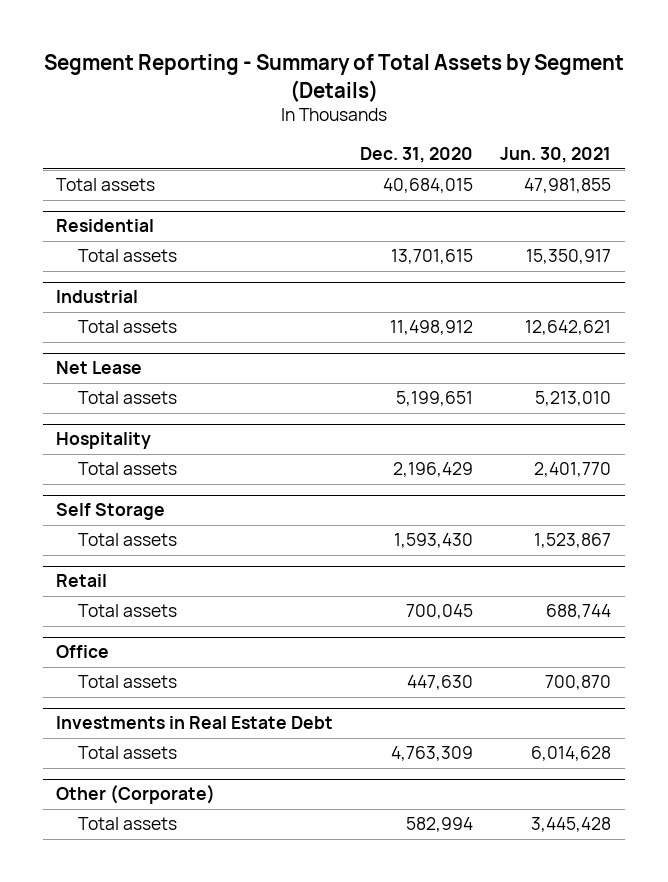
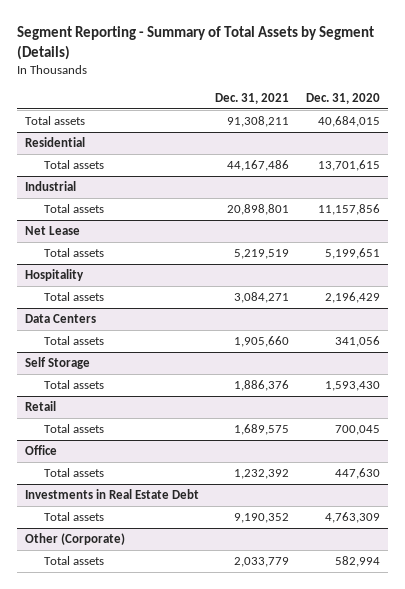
- | Dec. 31, 2020 | Jun. 30, 2021
+ | Dec. 31, 2021 | Dec. 31, 2020
@ Industrial
- Total assets | 11,498,912 | 12,642,621
+ Total assets | 20,898,801 | 11,157,856
+ Data Centers
+ Total assets | 1,905,660 | 341,056

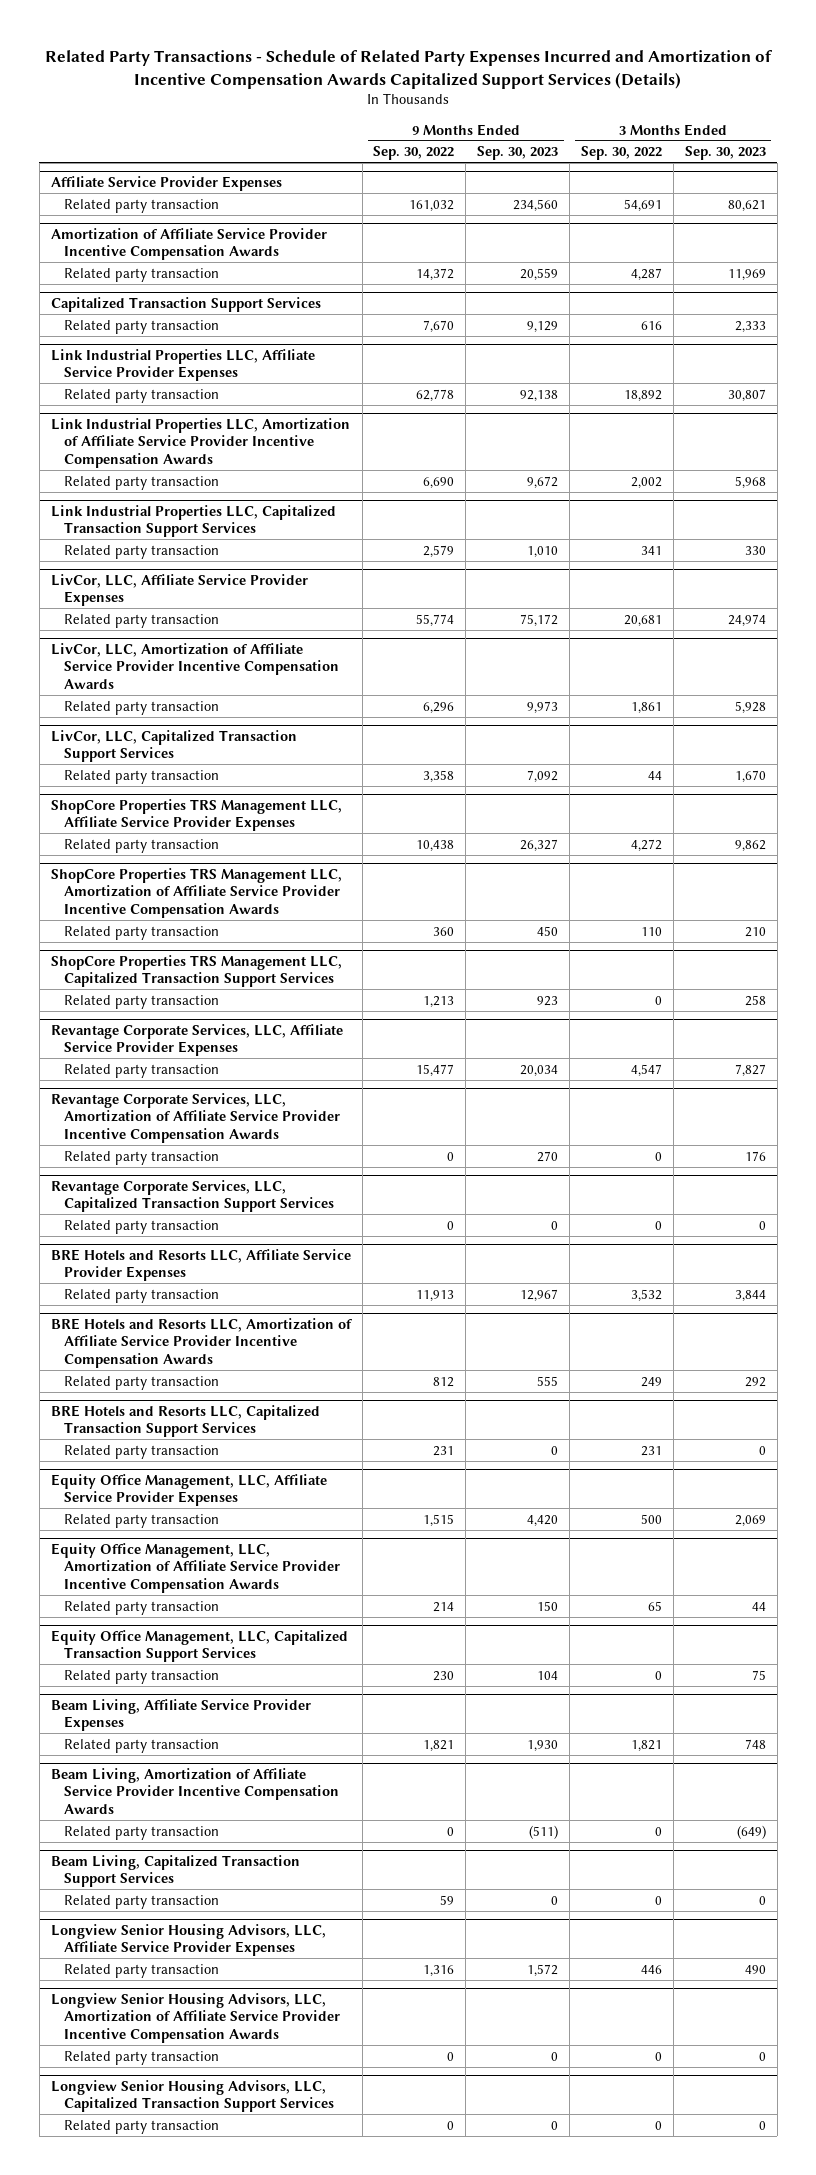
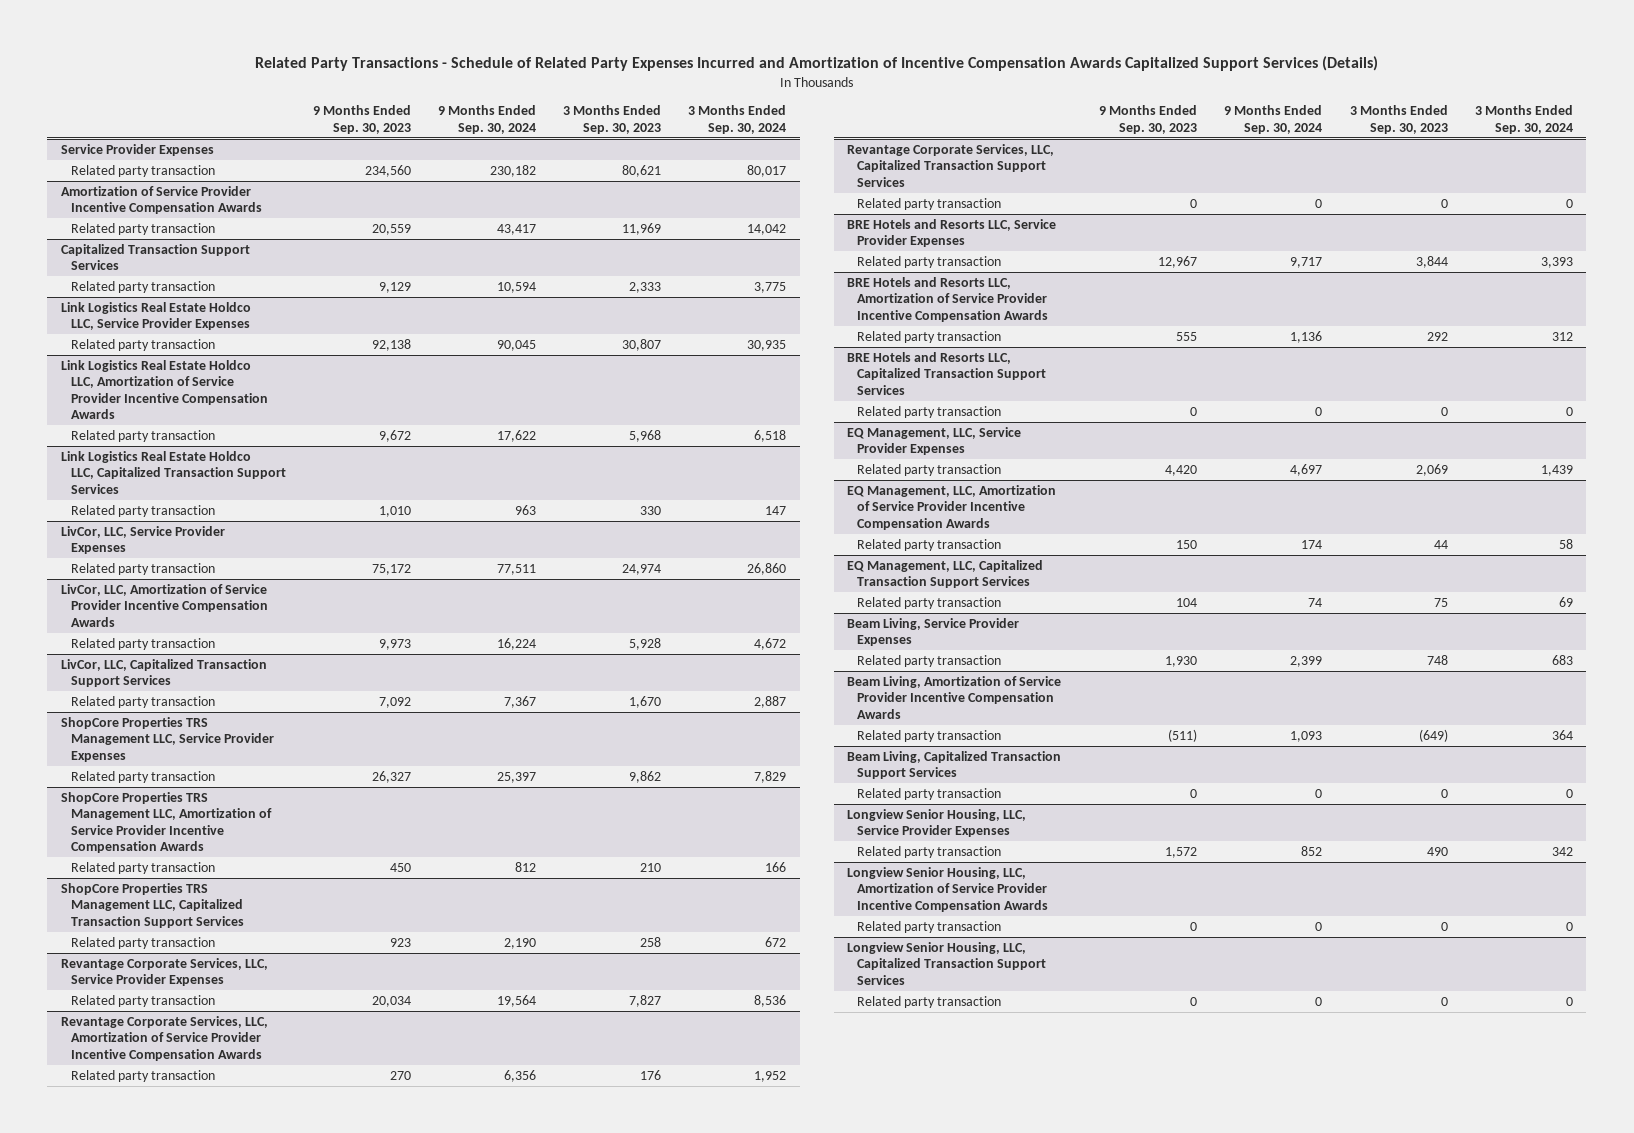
- | 9 Months Ended Sep. 30, 2022 | 9 Months Ended Sep. 30, 2023 | 3 Months Ended Sep. 30, 2022 | 3 Months Ended Sep. 30, 2023
+ | 9 Months Ended Sep. 30, 2023 | 9 Months Ended Sep. 30, 2024 | 3 Months Ended Sep. 30, 2023 | 3 Months Ended Sep. 30, 2024
- Affiliate Service Provider Expenses
+ Service Provider Expenses
- Amortization of Affiliate Service Provider Incentive Compensation Awards
+ Amortization of Service Provider Incentive Compensation Awards
- Link Industrial Properties LLC, Affiliate Service Provider Expenses
+ Link Logistics Real Estate Holdco LLC, Service Provider Expenses
- Link Industrial Properties LLC, Amortization of Affiliate Service Provider Incentive Compensation Awards
+ Link Logistics Real Estate Holdco LLC, Amortization of Service Provider Incentive Compensation Awards
- Link Industrial Properties LLC, Capitalized Transaction Support Services
+ Link Logistics Real Estate Holdco LLC, Capitalized Transaction Support Services
- LivCor, LLC, Affiliate Service Provider Expenses
+ LivCor, LLC, Service Provider Expenses
- LivCor, LLC, Amortization of Affiliate Service Provider Incentive Compensation Awards
+ LivCor, LLC, Amortization of Service Provider Incentive Compensation Awards
- ShopCore Properties TRS Management LLC, Affiliate Service Provider Expenses
+ ShopCore Properties TRS Management LLC, Service Provider Expenses
- ShopCore Properties TRS Management LLC, Amortization of Affiliate Service Provider Incentive Compensation Awards
+ ShopCore Properties TRS Management LLC, Amortization of Service Provider Incentive Compensation Awards
- Revantage Corporate Services, LLC, Affiliate Service Provider Expenses
+ Revantage Corporate Services, LLC, Service Provider Expenses
- Revantage Corporate Services, LLC, Amortization of Affiliate Service Provider Incentive Compensation Awards
+ Revantage Corporate Services, LLC, Amortization of Service Provider Incentive Compensation Awards
- BRE Hotels and Resorts LLC, Affiliate Service Provider Expenses
+ BRE Hotels and Resorts LLC, Service Provider Expenses
- BRE Hotels and Resorts LLC, Amortization of Affiliate Service Provider Incentive Compensation Awards
+ BRE Hotels and Resorts LLC, Amortization of Service Provider Incentive Compensation Awards
- Equity Office Management, LLC, Affiliate Service Provider Expenses
+ EQ Management, LLC, Service Provider Expenses
- Equity Office Management, LLC, Amortization of Affiliate Service Provider Incentive Compensation Awards
+ EQ Management, LLC, Amortization of Service Provider Incentive Compensation Awards
- Equity Office Management, LLC, Capitalized Transaction Support Services
+ EQ Management, LLC, Capitalized Transaction Support Services
- Beam Living, Affiliate Service Provider Expenses
+ Beam Living, Service Provider Expenses
- Beam Living, Amortization of Affiliate Service Provider Incentive Compensation Awards
+ Beam Living, Amortization of Service Provider Incentive Compensation Awards
- Longview Senior Housing Advisors, LLC, Affiliate Service Provider Expenses
+ Longview Senior Housing, LLC, Service Provider Expenses
- Longview Senior Housing Advisors, LLC, Amortization of Affiliate Service Provider Incentive Compensation Awards
+ Longview Senior Housing, LLC, Amortization of Service Provider Incentive Compensation Awards
- Longview Senior Housing Advisors, LLC, Capitalized Transaction Support Services
+ Longview Senior Housing, LLC, Capitalized Transaction Support Services

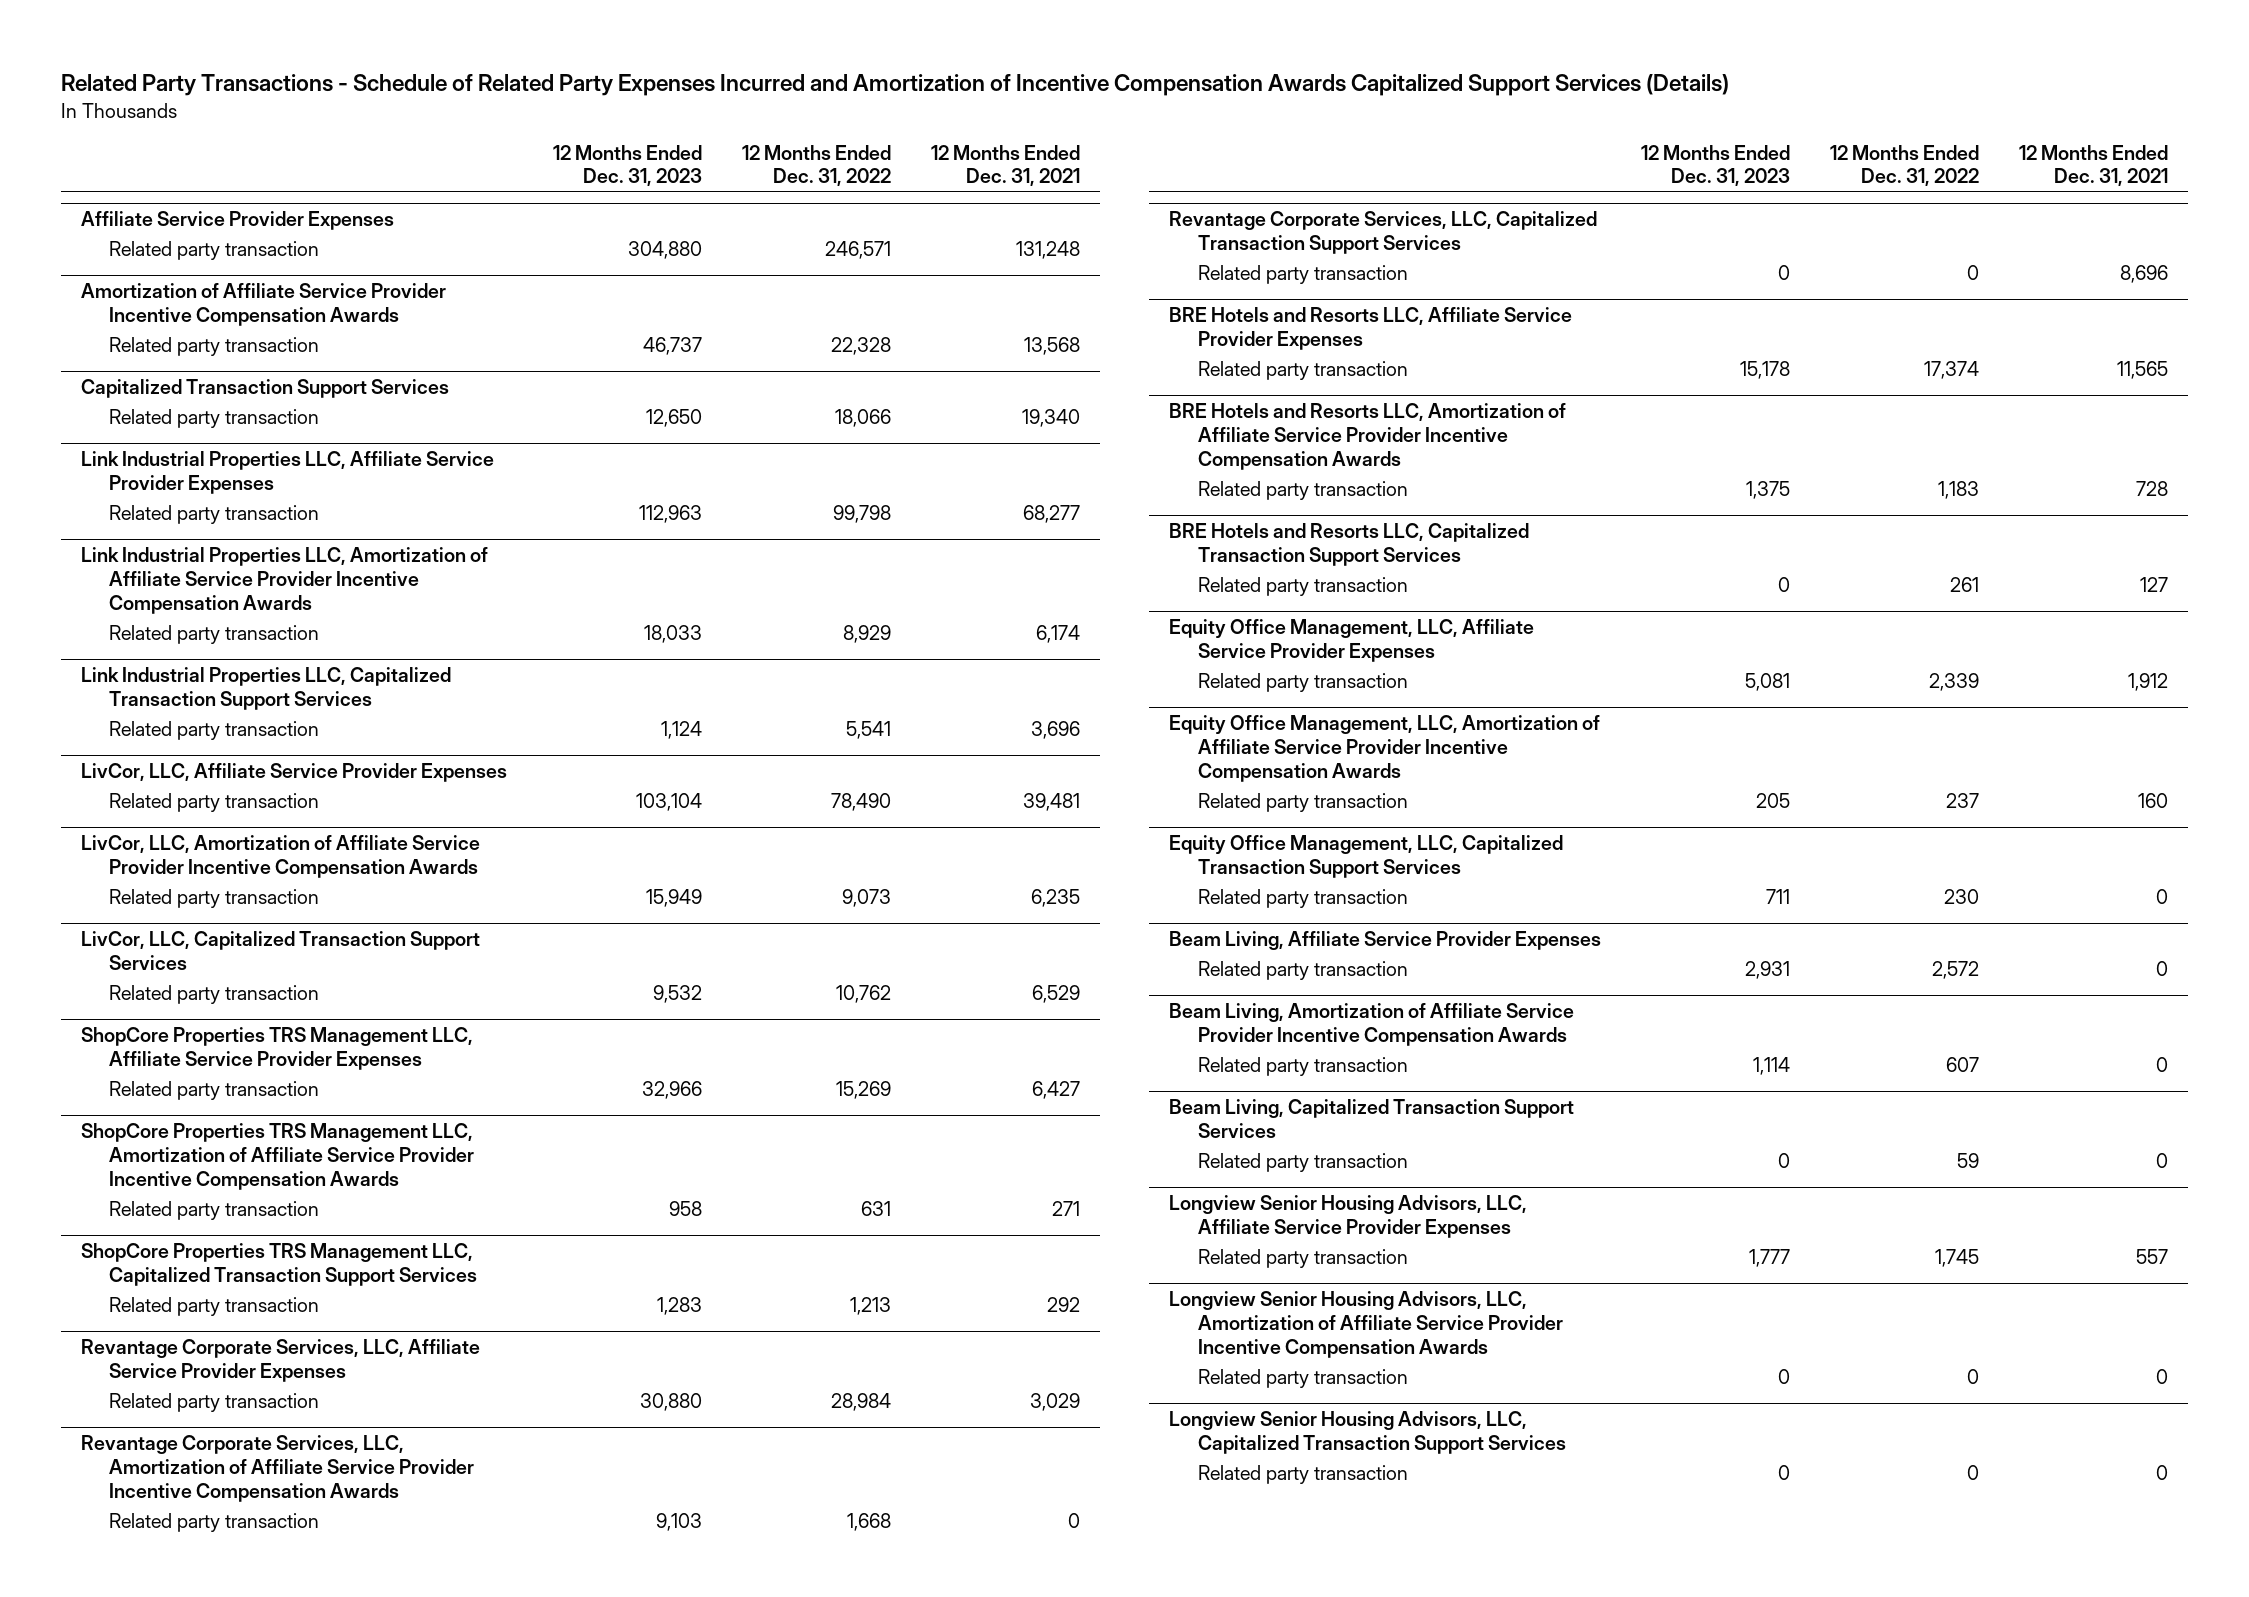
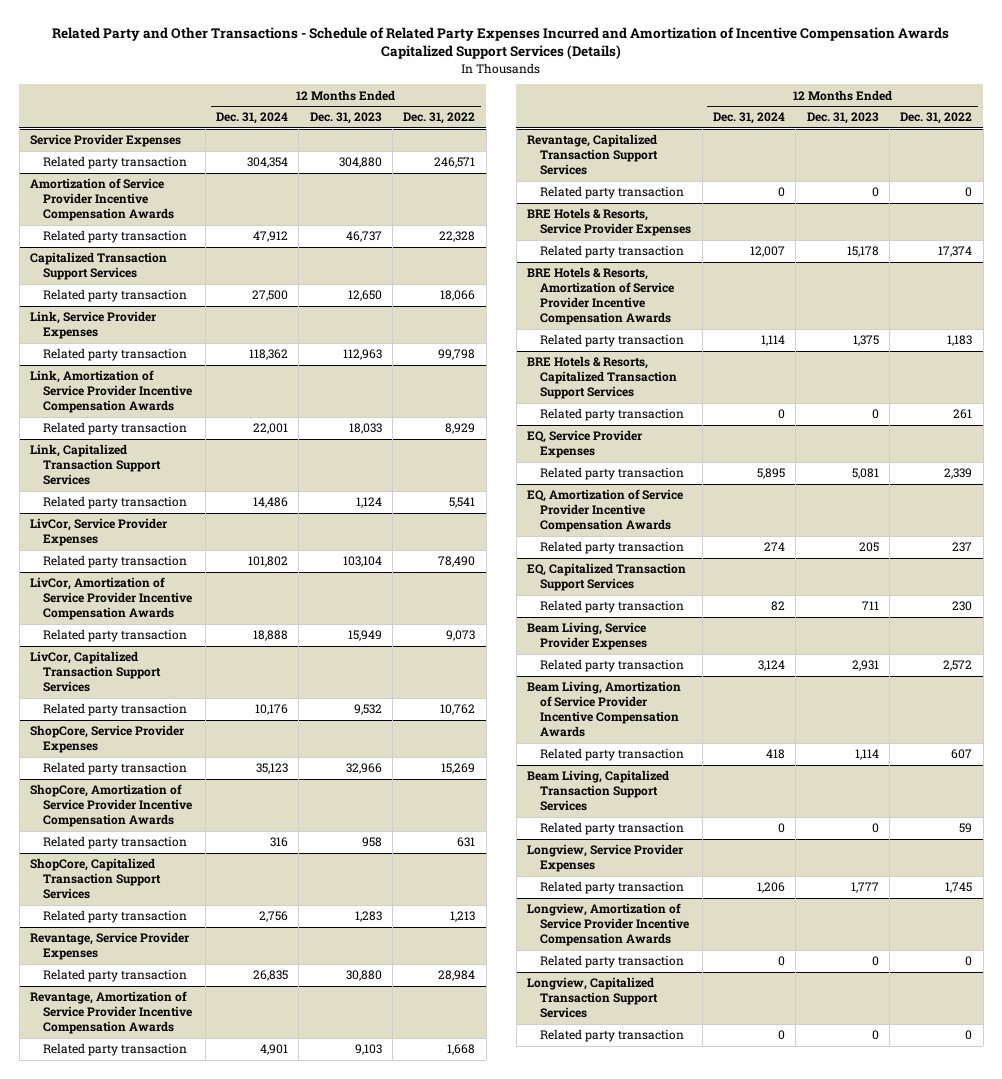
- Related Party Transactions - Schedule of Related Party Expenses Incurred and Amortization of Incentive Compensation Awards Capitalized Support Services (Details)
+ Related Party and Other Transactions - Schedule of Related Party Expenses Incurred and Amortization of Incentive Compensation Awards Capitalized Support Services (Details)
- | 12 Months Ended Dec. 31, 2023 | 12 Months Ended Dec. 31, 2022 | 12 Months Ended Dec. 31, 2021
+ | 12 Months Ended Dec. 31, 2024 | 12 Months Ended Dec. 31, 2023 | 12 Months Ended Dec. 31, 2022
- Affiliate Service Provider Expenses
+ Service Provider Expenses
- Amortization of Affiliate Service Provider Incentive Compensation Awards
+ Amortization of Service Provider Incentive Compensation Awards
- Link Industrial Properties LLC, Affiliate Service Provider Expenses
+ Link, Service Provider Expenses
- Link Industrial Properties LLC, Amortization of Affiliate Service Provider Incentive Compensation Awards
+ Link, Amortization of Service Provider Incentive Compensation Awards
- Link Industrial Properties LLC, Capitalized Transaction Support Services
+ Link, Capitalized Transaction Support Services
- LivCor, LLC, Affiliate Service Provider Expenses
+ LivCor, Service Provider Expenses
- LivCor, LLC, Amortization of Affiliate Service Provider Incentive Compensation Awards
+ LivCor, Amortization of Service Provider Incentive Compensation Awards
- LivCor, LLC, Capitalized Transaction Support Services
+ LivCor, Capitalized Transaction Support Services
- ShopCore Properties TRS Management LLC, Affiliate Service Provider Expenses
+ ShopCore, Service Provider Expenses
- ShopCore Properties TRS Management LLC, Amortization of Affiliate Service Provider Incentive Compensation Awards
+ ShopCore, Amortization of Service Provider Incentive Compensation Awards
- ShopCore Properties TRS Management LLC, Capitalized Transaction Support Services
+ ShopCore, Capitalized Transaction Support Services
- Revantage Corporate Services, LLC, Affiliate Service Provider Expenses
+ Revantage, Service Provider Expenses
- Revantage Corporate Services, LLC, Amortization of Affiliate Service Provider Incentive Compensation Awards
+ Revantage, Amortization of Service Provider Incentive Compensation Awards
- Revantage Corporate Services, LLC, Capitalized Transaction Support Services
+ Revantage, Capitalized Transaction Support Services
- BRE Hotels and Resorts LLC, Affiliate Service Provider Expenses
+ BRE Hotels & Resorts, Service Provider Expenses
- BRE Hotels and Resorts LLC, Amortization of Affiliate Service Provider Incentive Compensation Awards
+ BRE Hotels & Resorts, Amortization of Service Provider Incentive Compensation Awards
- BRE Hotels and Resorts LLC, Capitalized Transaction Support Services
+ BRE Hotels & Resorts, Capitalized Transaction Support Services
- Equity Office Management, LLC, Affiliate Service Provider Expenses
+ EQ, Service Provider Expenses
- Equity Office Management, LLC, Amortization of Affiliate Service Provider Incentive Compensation Awards
+ EQ, Amortization of Service Provider Incentive Compensation Awards
- Equity Office Management, LLC, Capitalized Transaction Support Services
+ EQ, Capitalized Transaction Support Services
- Beam Living, Affiliate Service Provider Expenses
+ Beam Living, Service Provider Expenses
- Beam Living, Amortization of Affiliate Service Provider Incentive Compensation Awards
+ Beam Living, Amortization of Service Provider Incentive Compensation Awards
- Longview Senior Housing Advisors, LLC, Affiliate Service Provider Expenses
+ Longview, Service Provider Expenses
- Longview Senior Housing Advisors, LLC, Amortization of Affiliate Service Provider Incentive Compensation Awards
+ Longview, Amortization of Service Provider Incentive Compensation Awards
- Longview Senior Housing Advisors, LLC, Capitalized Transaction Support Services
+ Longview, Capitalized Transaction Support Services

